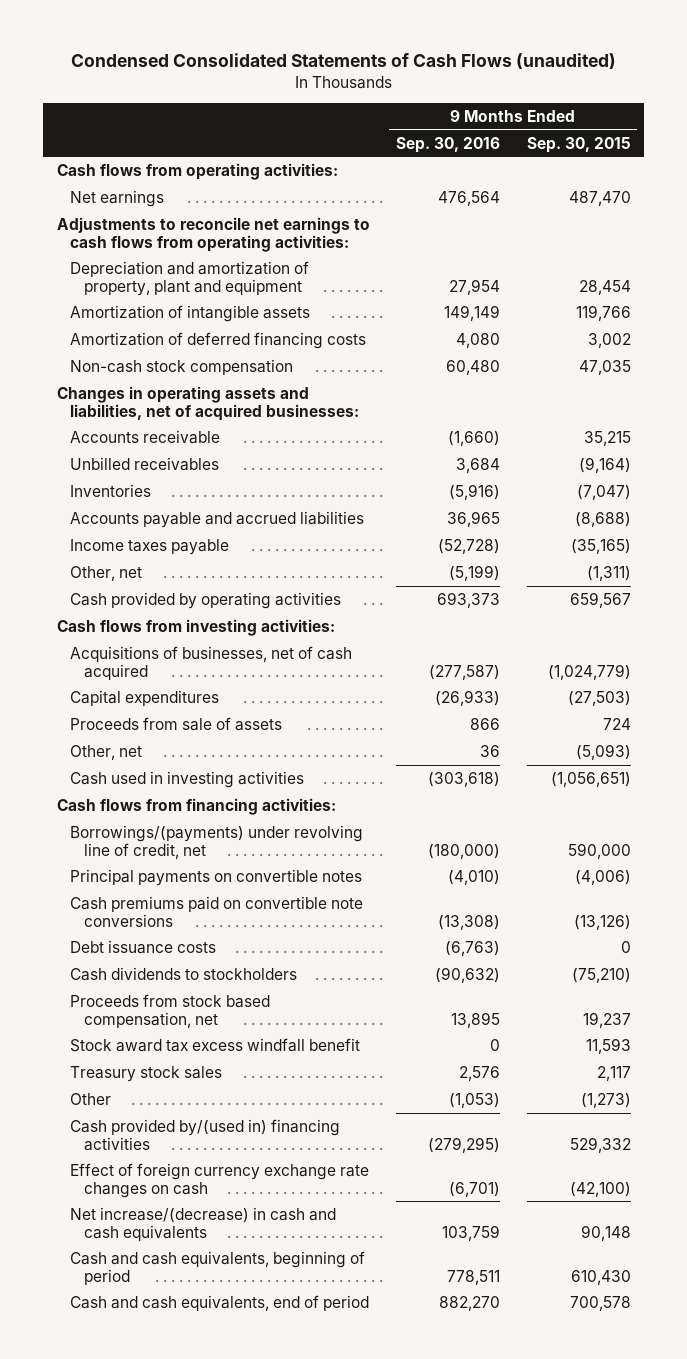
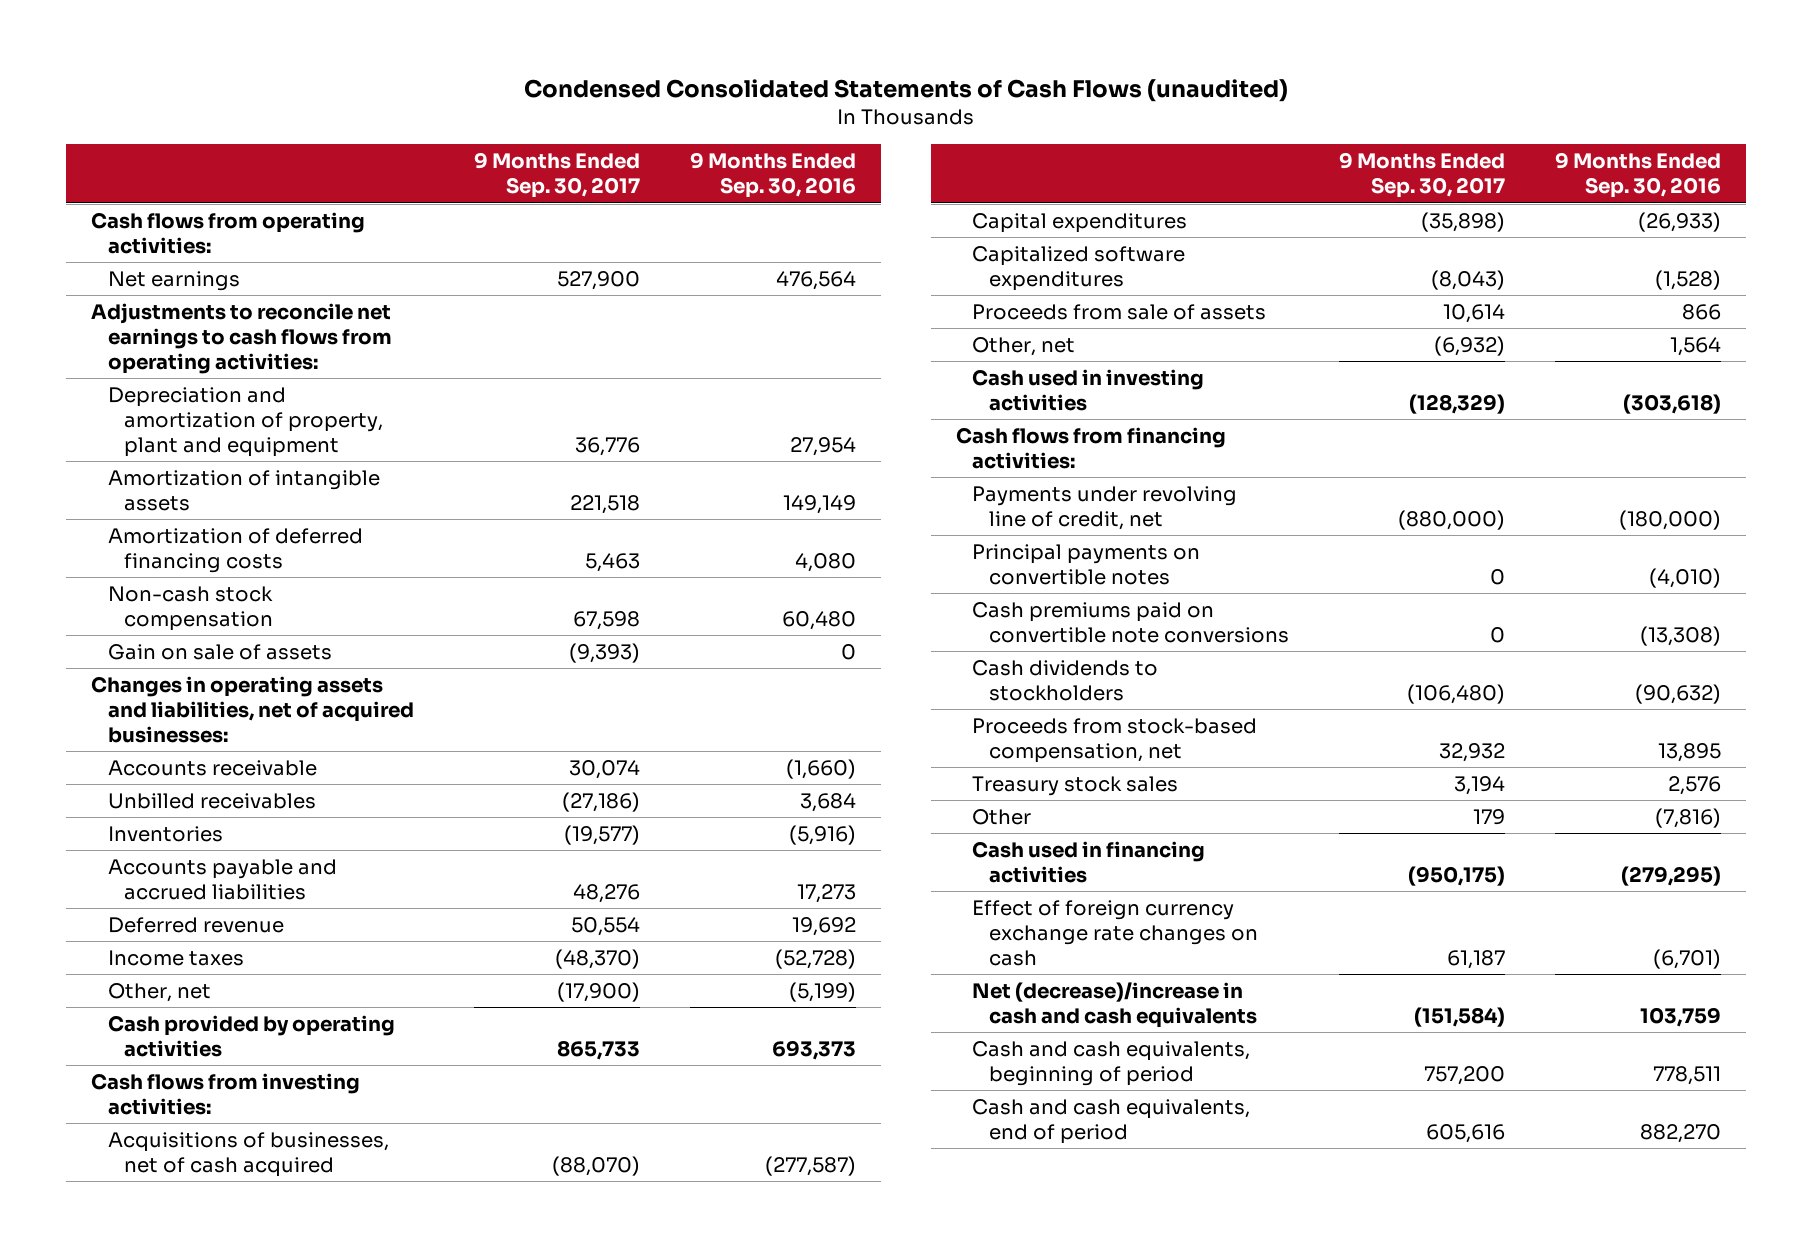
- | 9 Months Ended Sep. 30, 2016 | 9 Months Ended Sep. 30, 2015
+ | 9 Months Ended Sep. 30, 2017 | 9 Months Ended Sep. 30, 2016
+ Gain on sale of assets | (9,393) | 0
- Accounts payable and accrued liabilities | 36,965 | (8,688)
- Income taxes payable | (52,728) | (35,165)
+ Accounts payable and accrued liabilities | 48,276 | 17,273
+ Deferred revenue | 50,554 | 19,692
+ Income taxes | (48,370) | (52,728)
+ Capitalized software expenditures | (8,043) | (1,528)
- Other, net | 36 | (5,093)
+ Other, net | (6,932) | 1,564
- Borrowings/(payments) under revolving line of credit, net | (180,000) | 590,000
+ Payments under revolving line of credit, net | (880,000) | (180,000)
- Debt issuance costs | (6,763) | 0
- Proceeds from stock based compensation, net | 13,895 | 19,237
- Stock award tax excess windfall benefit | 0 | 11,593
+ Proceeds from stock-based compensation, net | 32,932 | 13,895
- Other | (1,053) | (1,273)
- Cash provided by/(used in) financing activities | (279,295) | 529,332
+ Other | 179 | (7,816)
+ Cash used in financing activities | (950,175) | (279,295)
- Net increase/(decrease) in cash and cash equivalents | 103,759 | 90,148
+ Net (decrease)/increase in cash and cash equivalents | (151,584) | 103,759

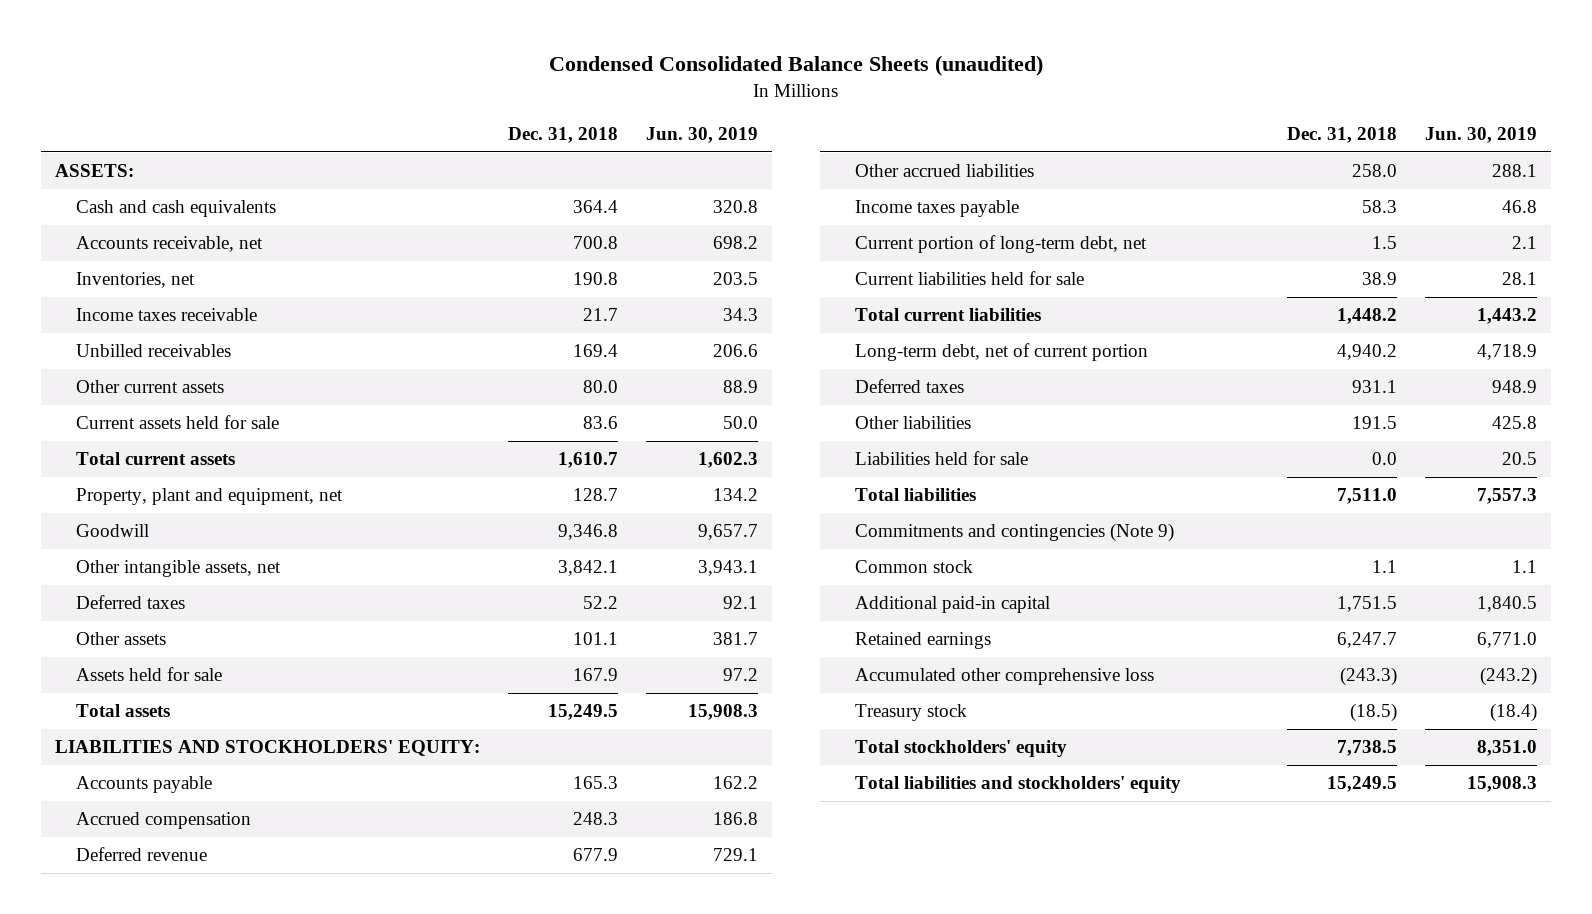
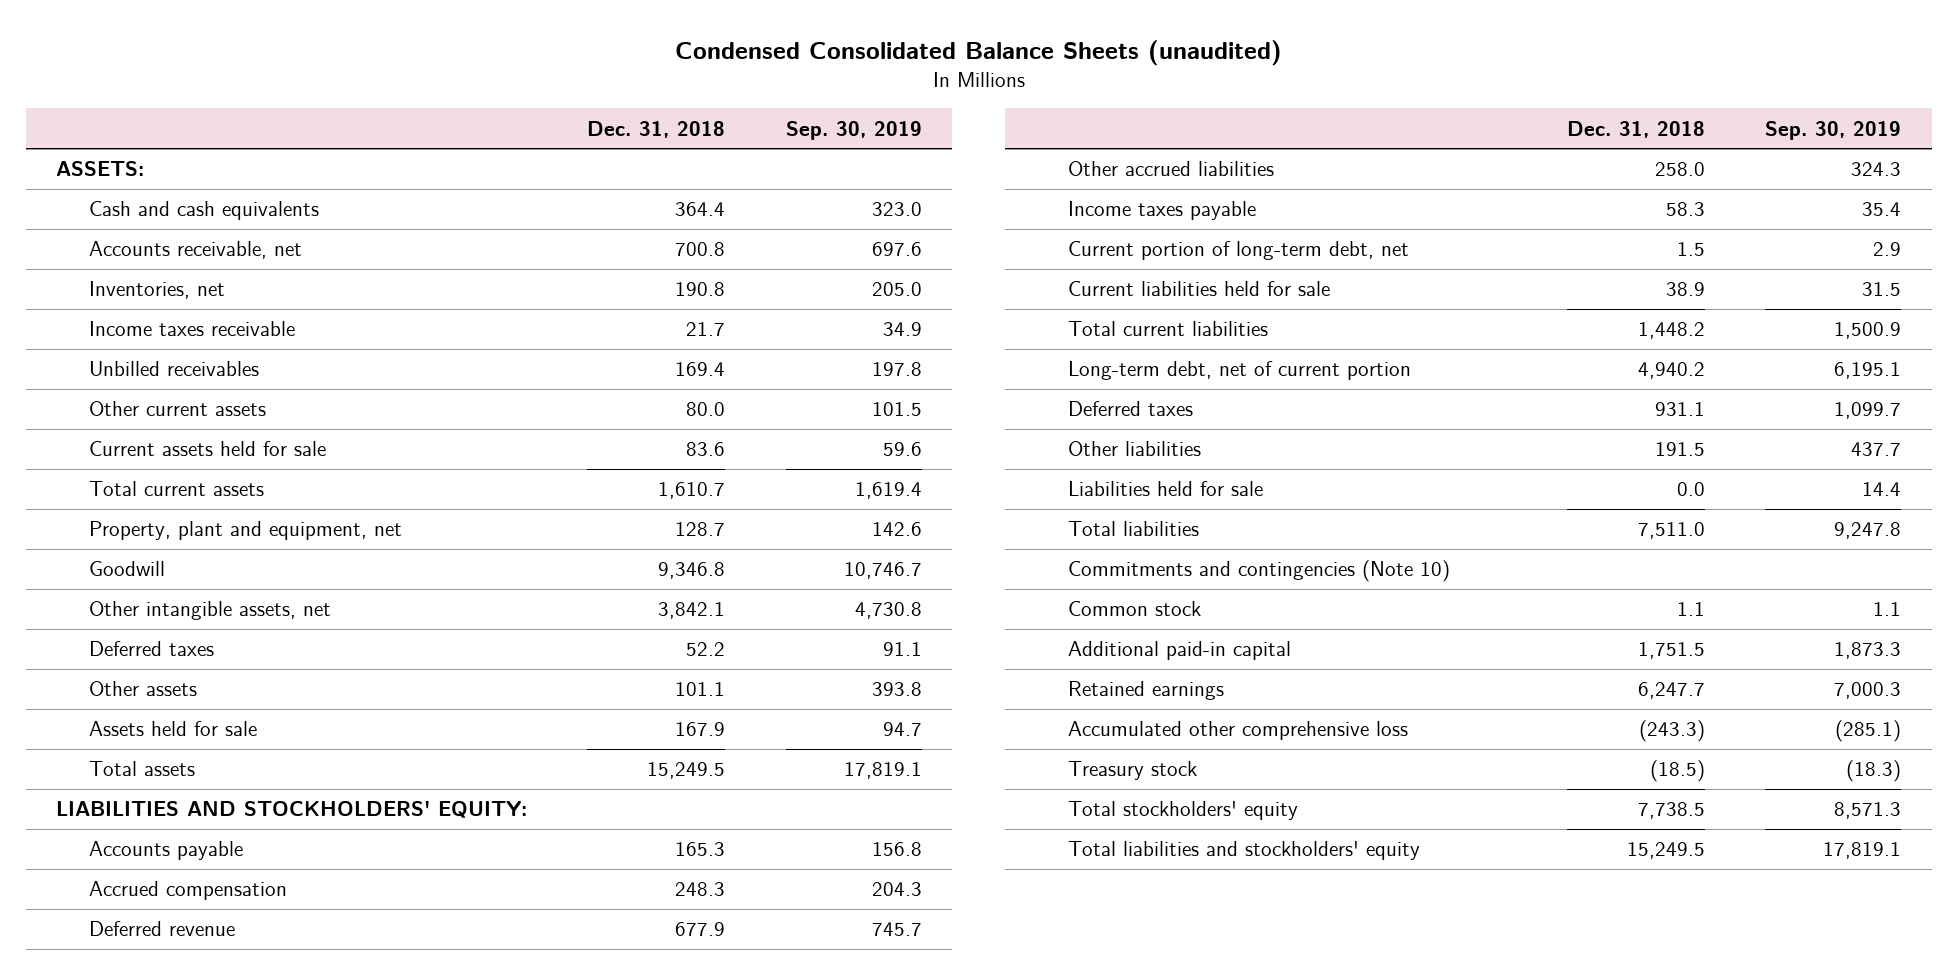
- | Dec. 31, 2018 | Jun. 30, 2019
+ | Dec. 31, 2018 | Sep. 30, 2019
- Commitments and contingencies (Note 9)
+ Commitments and contingencies (Note 10)

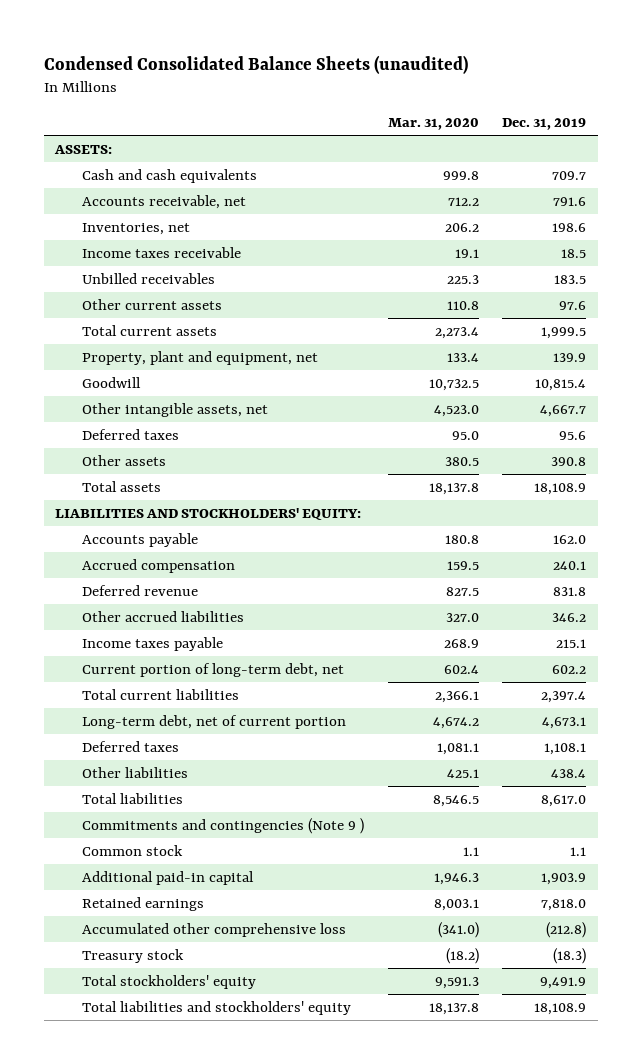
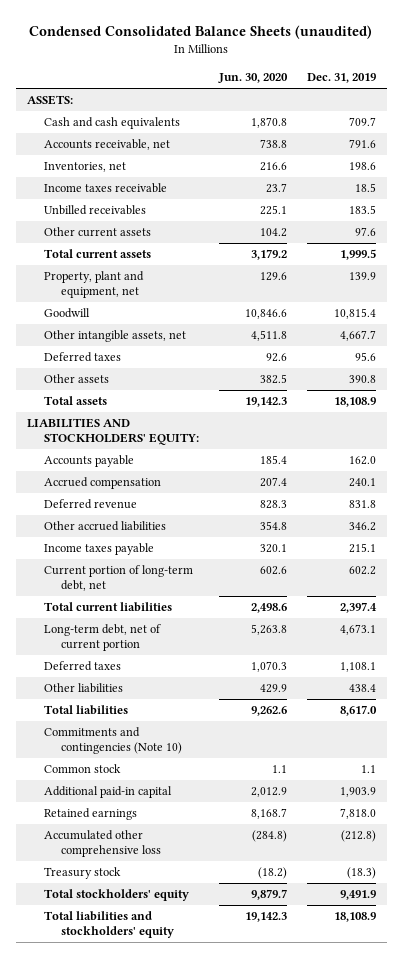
- | Mar. 31, 2020 | Dec. 31, 2019
+ | Jun. 30, 2020 | Dec. 31, 2019
- Commitments and contingencies (Note 9 )
+ Commitments and contingencies (Note 10)

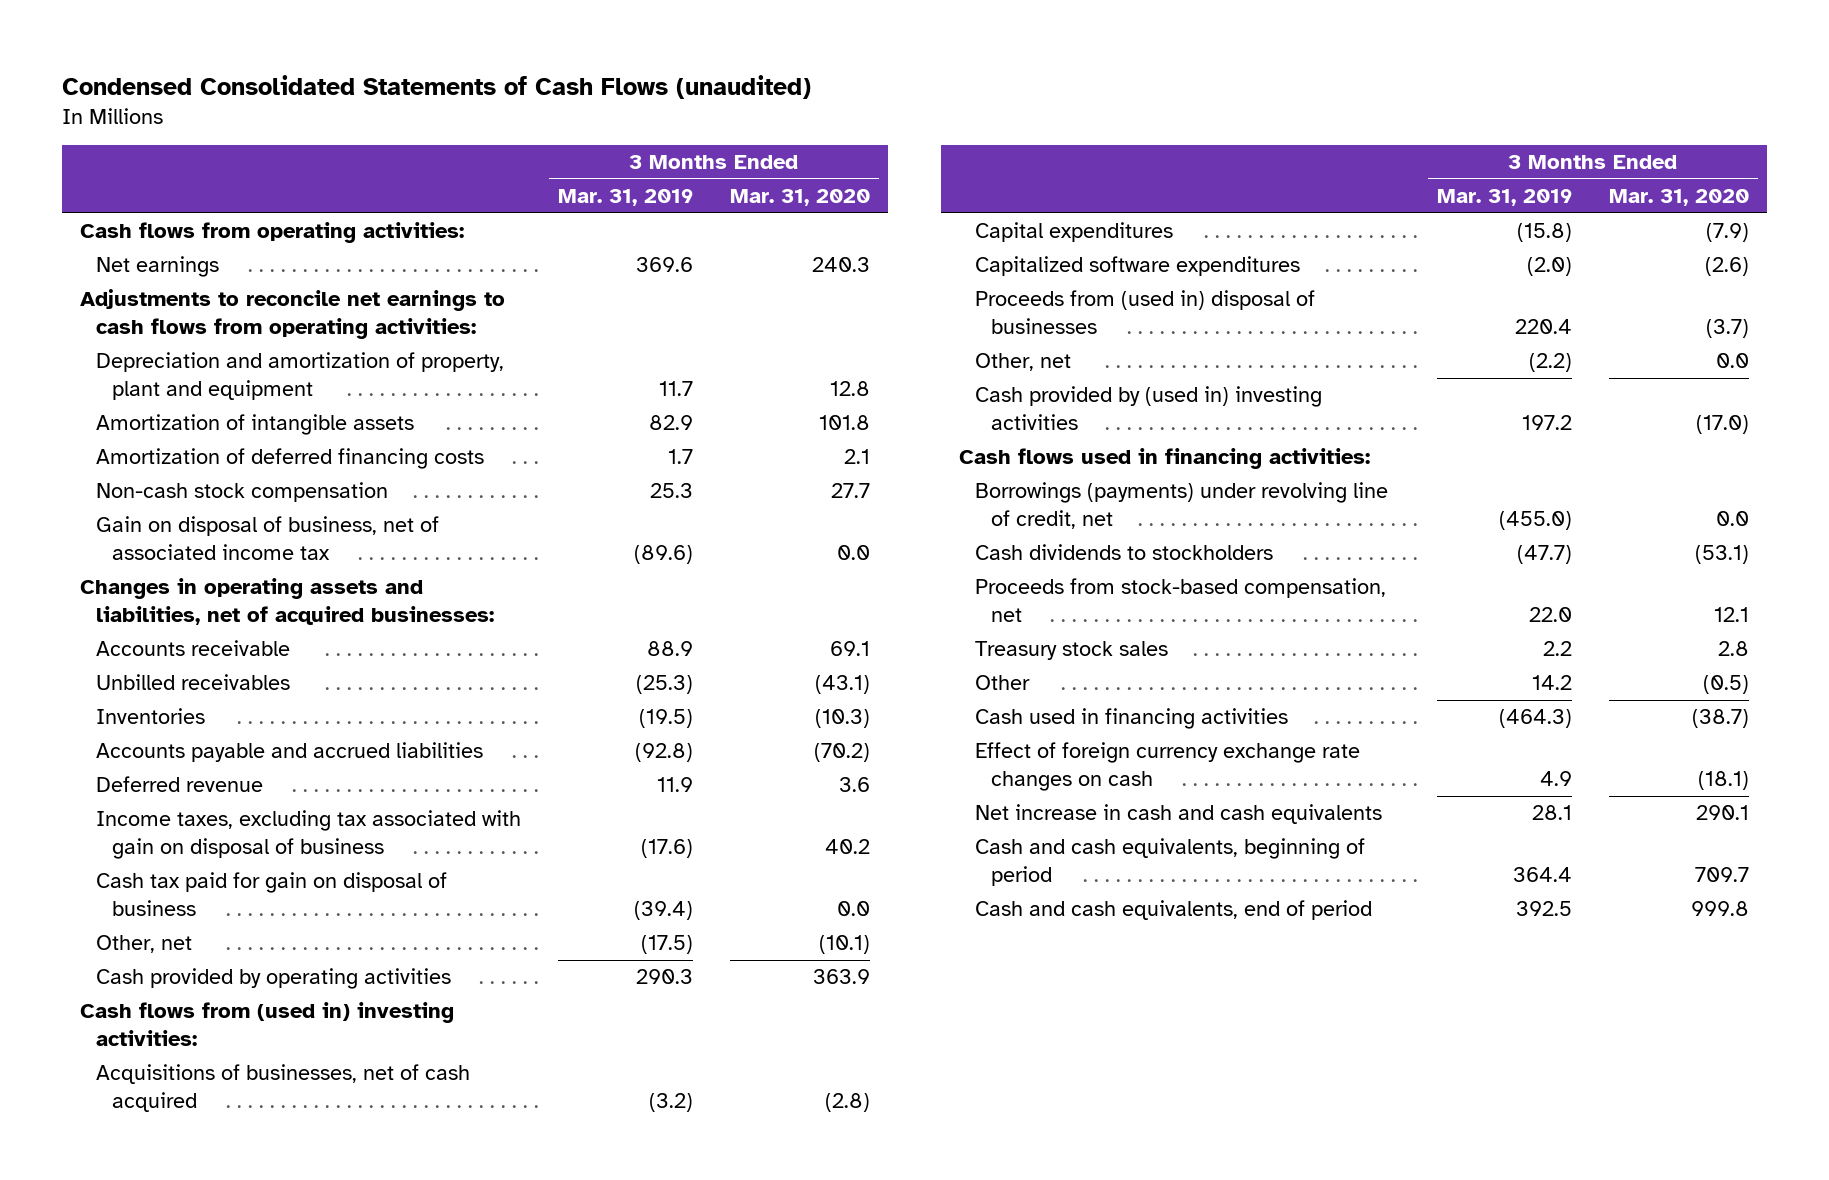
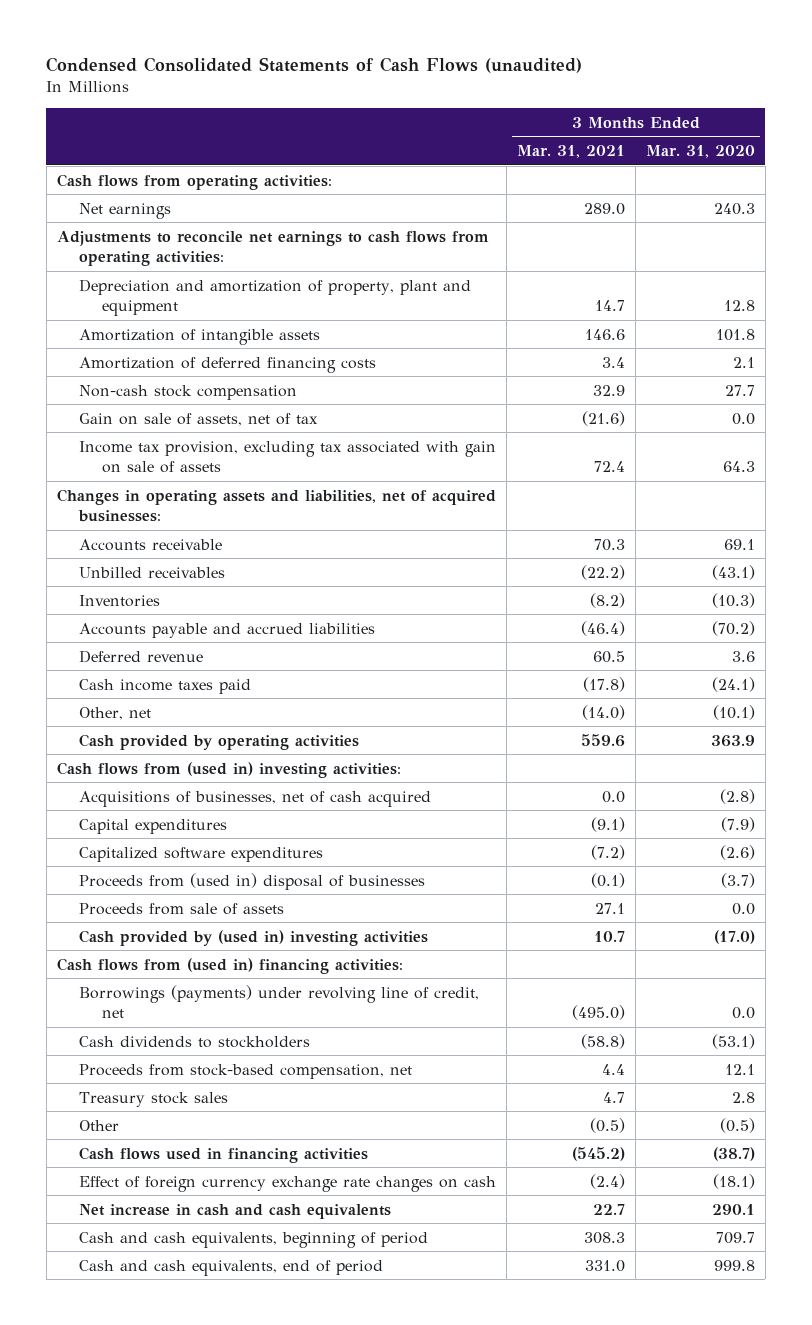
- | 3 Months Ended Mar. 31, 2019 | 3 Months Ended Mar. 31, 2020
+ | 3 Months Ended Mar. 31, 2021 | 3 Months Ended Mar. 31, 2020
- Gain on disposal of business, net of associated income tax | (89.6) | 0.0
+ Gain on sale of assets, net of tax | (21.6) | 0.0
+ Income tax provision, excluding tax associated with gain on sale of assets | 72.4 | 64.3
- Income taxes, excluding tax associated with gain on disposal of business | (17.6) | 40.2
- Cash tax paid for gain on disposal of business | (39.4) | 0.0
+ Cash income taxes paid | (17.8) | (24.1)
- Other, net | (2.2) | 0.0
+ Proceeds from sale of assets | 27.1 | 0.0
- Cash flows used in financing activities:
+ Cash flows from (used in) financing activities:
- Cash used in financing activities | (464.3) | (38.7)
+ Cash flows used in financing activities | (545.2) | (38.7)

